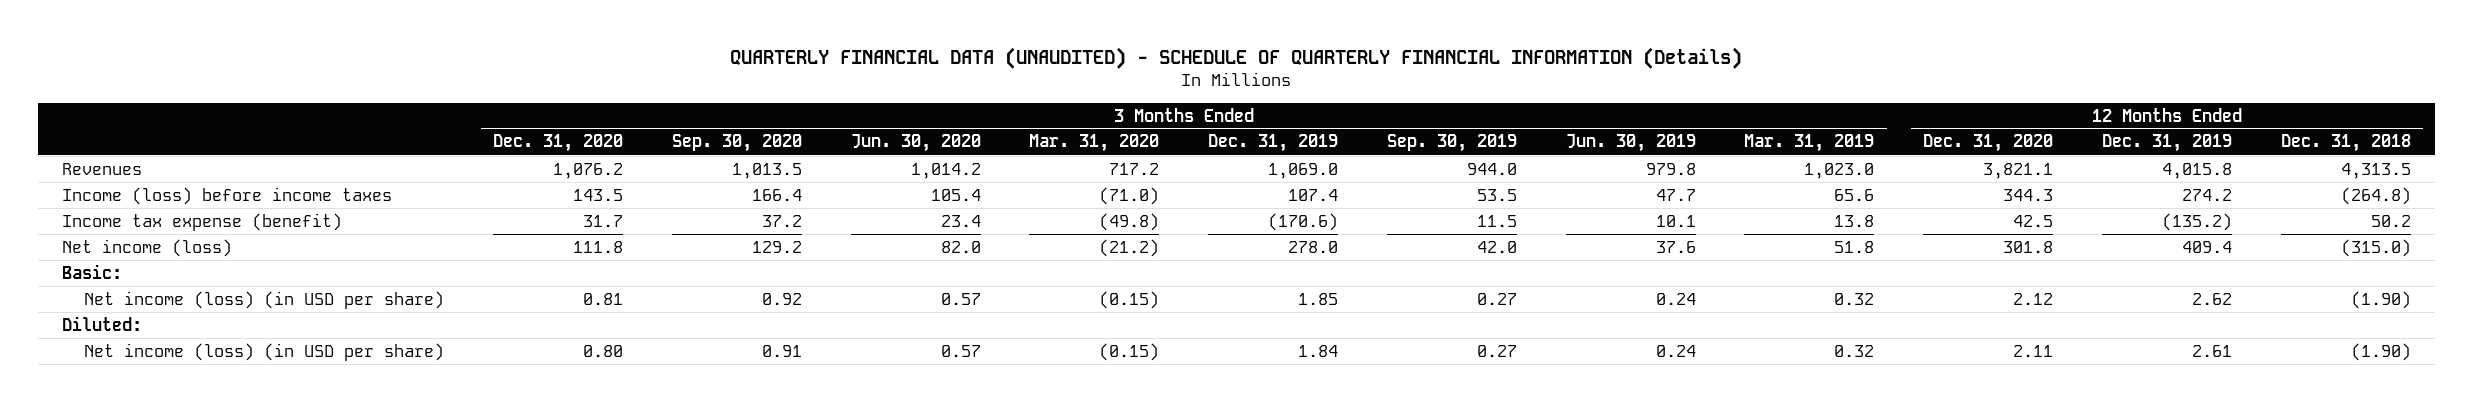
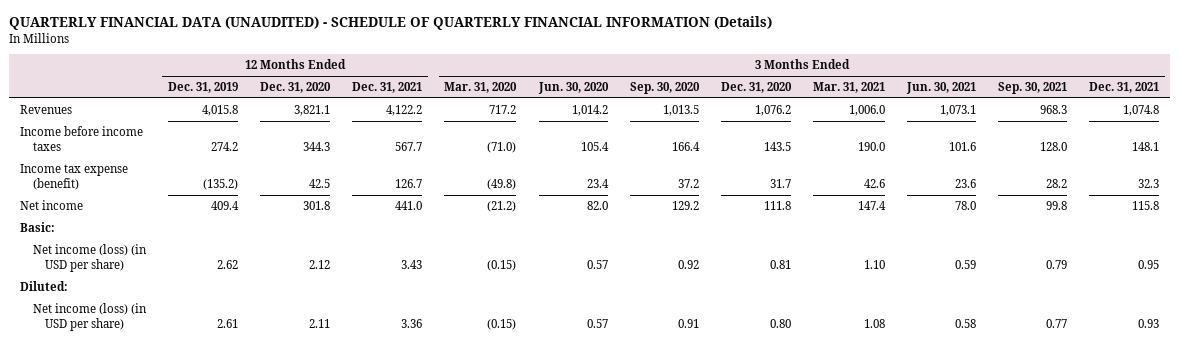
- | 3 Months Ended Dec. 31, 2020 | 3 Months Ended Sep. 30, 2020 | 3 Months Ended Jun. 30, 2020 | 3 Months Ended Mar. 31, 2020 | 3 Months Ended Dec. 31, 2019 | 3 Months Ended Sep. 30, 2019 | 3 Months Ended Jun. 30, 2019 | 3 Months Ended Mar. 31, 2019 | 12 Months Ended Dec. 31, 2020 | 12 Months Ended Dec. 31, 2019 | 12 Months Ended Dec. 31, 2018
+ | 12 Months Ended Dec. 31, 2019 | 12 Months Ended Dec. 31, 2020 | 12 Months Ended Dec. 31, 2021 | 3 Months Ended Mar. 31, 2020 | 3 Months Ended Jun. 30, 2020 | 3 Months Ended Sep. 30, 2020 | 3 Months Ended Dec. 31, 2020 | 3 Months Ended Mar. 31, 2021 | 3 Months Ended Jun. 30, 2021 | 3 Months Ended Sep. 30, 2021 | 3 Months Ended Dec. 31, 2021
- Income (loss) before income taxes | 143.5 | 166.4 | 105.4 | (71.0) | 107.4 | 53.5 | 47.7 | 65.6 | 344.3 | 274.2 | (264.8)
+ Income before income taxes | 274.2 | 344.3 | 567.7 | (71.0) | 105.4 | 166.4 | 143.5 | 190.0 | 101.6 | 128.0 | 148.1
- Net income (loss) | 111.8 | 129.2 | 82.0 | (21.2) | 278.0 | 42.0 | 37.6 | 51.8 | 301.8 | 409.4 | (315.0)
+ Net income | 409.4 | 301.8 | 441.0 | (21.2) | 82.0 | 129.2 | 111.8 | 147.4 | 78.0 | 99.8 | 115.8

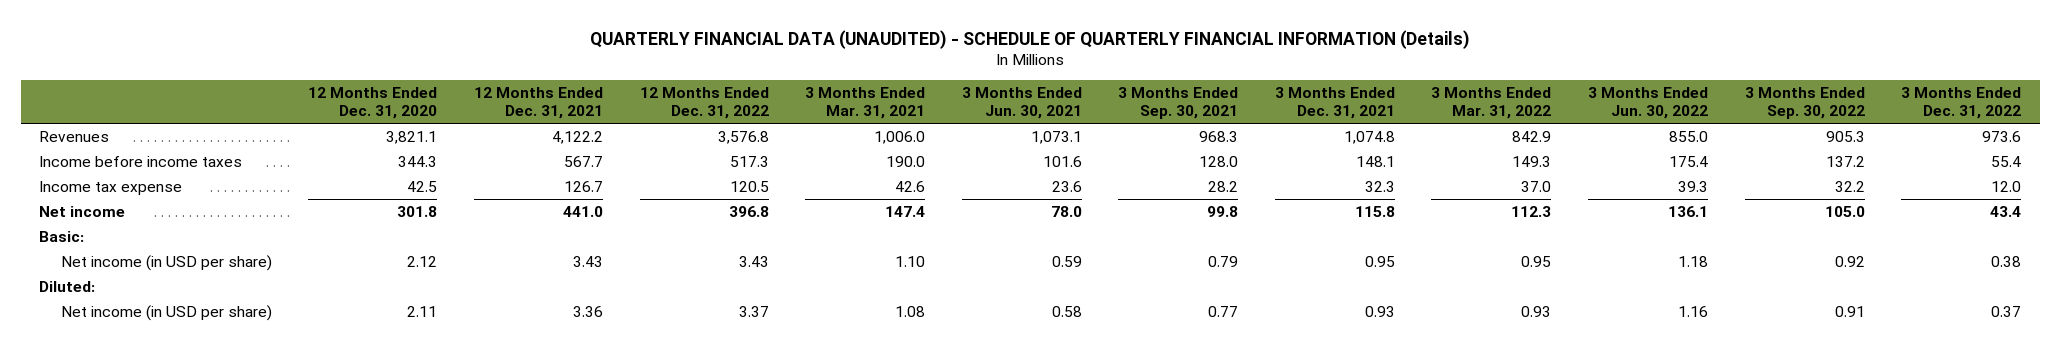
- | 12 Months Ended Dec. 31, 2019 | 12 Months Ended Dec. 31, 2020 | 12 Months Ended Dec. 31, 2021 | 3 Months Ended Mar. 31, 2020 | 3 Months Ended Jun. 30, 2020 | 3 Months Ended Sep. 30, 2020 | 3 Months Ended Dec. 31, 2020 | 3 Months Ended Mar. 31, 2021 | 3 Months Ended Jun. 30, 2021 | 3 Months Ended Sep. 30, 2021 | 3 Months Ended Dec. 31, 2021
+ | 12 Months Ended Dec. 31, 2020 | 12 Months Ended Dec. 31, 2021 | 12 Months Ended Dec. 31, 2022 | 3 Months Ended Mar. 31, 2021 | 3 Months Ended Jun. 30, 2021 | 3 Months Ended Sep. 30, 2021 | 3 Months Ended Dec. 31, 2021 | 3 Months Ended Mar. 31, 2022 | 3 Months Ended Jun. 30, 2022 | 3 Months Ended Sep. 30, 2022 | 3 Months Ended Dec. 31, 2022
- Income tax expense (benefit) | (135.2) | 42.5 | 126.7 | (49.8) | 23.4 | 37.2 | 31.7 | 42.6 | 23.6 | 28.2 | 32.3
+ Income tax expense | 42.5 | 126.7 | 120.5 | 42.6 | 23.6 | 28.2 | 32.3 | 37.0 | 39.3 | 32.2 | 12.0
- Net income (loss) (in USD per share) | 2.62 | 2.12 | 3.43 | (0.15) | 0.57 | 0.92 | 0.81 | 1.10 | 0.59 | 0.79 | 0.95
+ Net income (in USD per share) | 2.12 | 3.43 | 3.43 | 1.10 | 0.59 | 0.79 | 0.95 | 0.95 | 1.18 | 0.92 | 0.38
- Net income (loss) (in USD per share) | 2.61 | 2.11 | 3.36 | (0.15) | 0.57 | 0.91 | 0.80 | 1.08 | 0.58 | 0.77 | 0.93
+ Net income (in USD per share) | 2.11 | 3.36 | 3.37 | 1.08 | 0.58 | 0.77 | 0.93 | 0.93 | 1.16 | 0.91 | 0.37

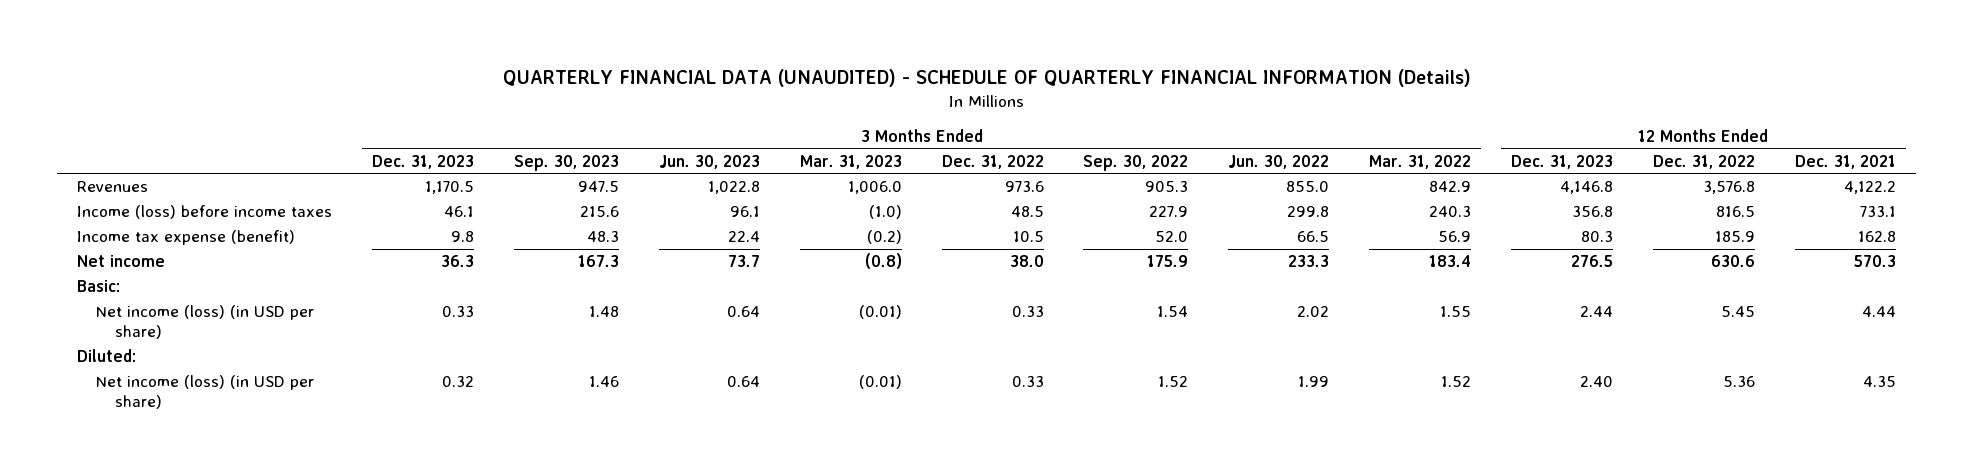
- | 12 Months Ended Dec. 31, 2020 | 12 Months Ended Dec. 31, 2021 | 12 Months Ended Dec. 31, 2022 | 3 Months Ended Mar. 31, 2021 | 3 Months Ended Jun. 30, 2021 | 3 Months Ended Sep. 30, 2021 | 3 Months Ended Dec. 31, 2021 | 3 Months Ended Mar. 31, 2022 | 3 Months Ended Jun. 30, 2022 | 3 Months Ended Sep. 30, 2022 | 3 Months Ended Dec. 31, 2022
+ | 3 Months Ended Dec. 31, 2023 | 3 Months Ended Sep. 30, 2023 | 3 Months Ended Jun. 30, 2023 | 3 Months Ended Mar. 31, 2023 | 3 Months Ended Dec. 31, 2022 | 3 Months Ended Sep. 30, 2022 | 3 Months Ended Jun. 30, 2022 | 3 Months Ended Mar. 31, 2022 | 12 Months Ended Dec. 31, 2023 | 12 Months Ended Dec. 31, 2022 | 12 Months Ended Dec. 31, 2021
- Income before income taxes | 344.3 | 567.7 | 517.3 | 190.0 | 101.6 | 128.0 | 148.1 | 149.3 | 175.4 | 137.2 | 55.4
- Income tax expense | 42.5 | 126.7 | 120.5 | 42.6 | 23.6 | 28.2 | 32.3 | 37.0 | 39.3 | 32.2 | 12.0
- Net income | 301.8 | 441.0 | 396.8 | 147.4 | 78.0 | 99.8 | 115.8 | 112.3 | 136.1 | 105.0 | 43.4
+ Income (loss) before income taxes | 46.1 | 215.6 | 96.1 | (1.0) | 48.5 | 227.9 | 299.8 | 240.3 | 356.8 | 816.5 | 733.1
+ Income tax expense (benefit) | 9.8 | 48.3 | 22.4 | (0.2) | 10.5 | 52.0 | 66.5 | 56.9 | 80.3 | 185.9 | 162.8
+ Net income | 36.3 | 167.3 | 73.7 | (0.8) | 38.0 | 175.9 | 233.3 | 183.4 | 276.5 | 630.6 | 570.3
- Net income (in USD per share) | 2.12 | 3.43 | 3.43 | 1.10 | 0.59 | 0.79 | 0.95 | 0.95 | 1.18 | 0.92 | 0.38
+ Net income (loss) (in USD per share) | 0.33 | 1.48 | 0.64 | (0.01) | 0.33 | 1.54 | 2.02 | 1.55 | 2.44 | 5.45 | 4.44
- Net income (in USD per share) | 2.11 | 3.36 | 3.37 | 1.08 | 0.58 | 0.77 | 0.93 | 0.93 | 1.16 | 0.91 | 0.37
+ Net income (loss) (in USD per share) | 0.32 | 1.46 | 0.64 | (0.01) | 0.33 | 1.52 | 1.99 | 1.52 | 2.40 | 5.36 | 4.35

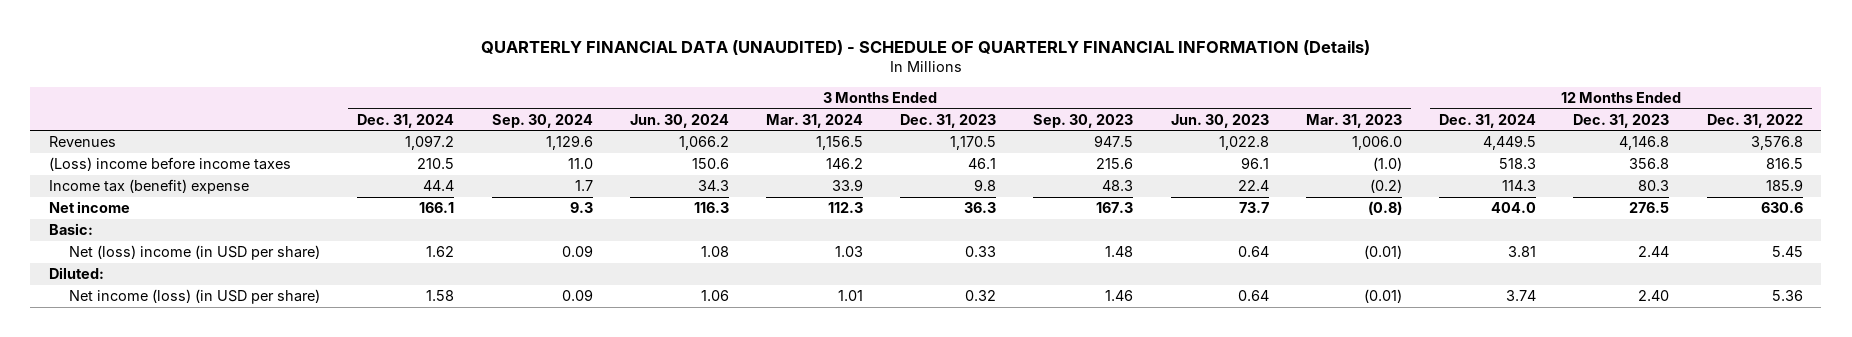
- | 3 Months Ended Dec. 31, 2023 | 3 Months Ended Sep. 30, 2023 | 3 Months Ended Jun. 30, 2023 | 3 Months Ended Mar. 31, 2023 | 3 Months Ended Dec. 31, 2022 | 3 Months Ended Sep. 30, 2022 | 3 Months Ended Jun. 30, 2022 | 3 Months Ended Mar. 31, 2022 | 12 Months Ended Dec. 31, 2023 | 12 Months Ended Dec. 31, 2022 | 12 Months Ended Dec. 31, 2021
+ | 3 Months Ended Dec. 31, 2024 | 3 Months Ended Sep. 30, 2024 | 3 Months Ended Jun. 30, 2024 | 3 Months Ended Mar. 31, 2024 | 3 Months Ended Dec. 31, 2023 | 3 Months Ended Sep. 30, 2023 | 3 Months Ended Jun. 30, 2023 | 3 Months Ended Mar. 31, 2023 | 12 Months Ended Dec. 31, 2024 | 12 Months Ended Dec. 31, 2023 | 12 Months Ended Dec. 31, 2022
- Income (loss) before income taxes | 46.1 | 215.6 | 96.1 | (1.0) | 48.5 | 227.9 | 299.8 | 240.3 | 356.8 | 816.5 | 733.1
- Income tax expense (benefit) | 9.8 | 48.3 | 22.4 | (0.2) | 10.5 | 52.0 | 66.5 | 56.9 | 80.3 | 185.9 | 162.8
+ (Loss) income before income taxes | 210.5 | 11.0 | 150.6 | 146.2 | 46.1 | 215.6 | 96.1 | (1.0) | 518.3 | 356.8 | 816.5
+ Income tax (benefit) expense | 44.4 | 1.7 | 34.3 | 33.9 | 9.8 | 48.3 | 22.4 | (0.2) | 114.3 | 80.3 | 185.9
- Net income (loss) (in USD per share) | 0.33 | 1.48 | 0.64 | (0.01) | 0.33 | 1.54 | 2.02 | 1.55 | 2.44 | 5.45 | 4.44
+ Net (loss) income (in USD per share) | 1.62 | 0.09 | 1.08 | 1.03 | 0.33 | 1.48 | 0.64 | (0.01) | 3.81 | 2.44 | 5.45

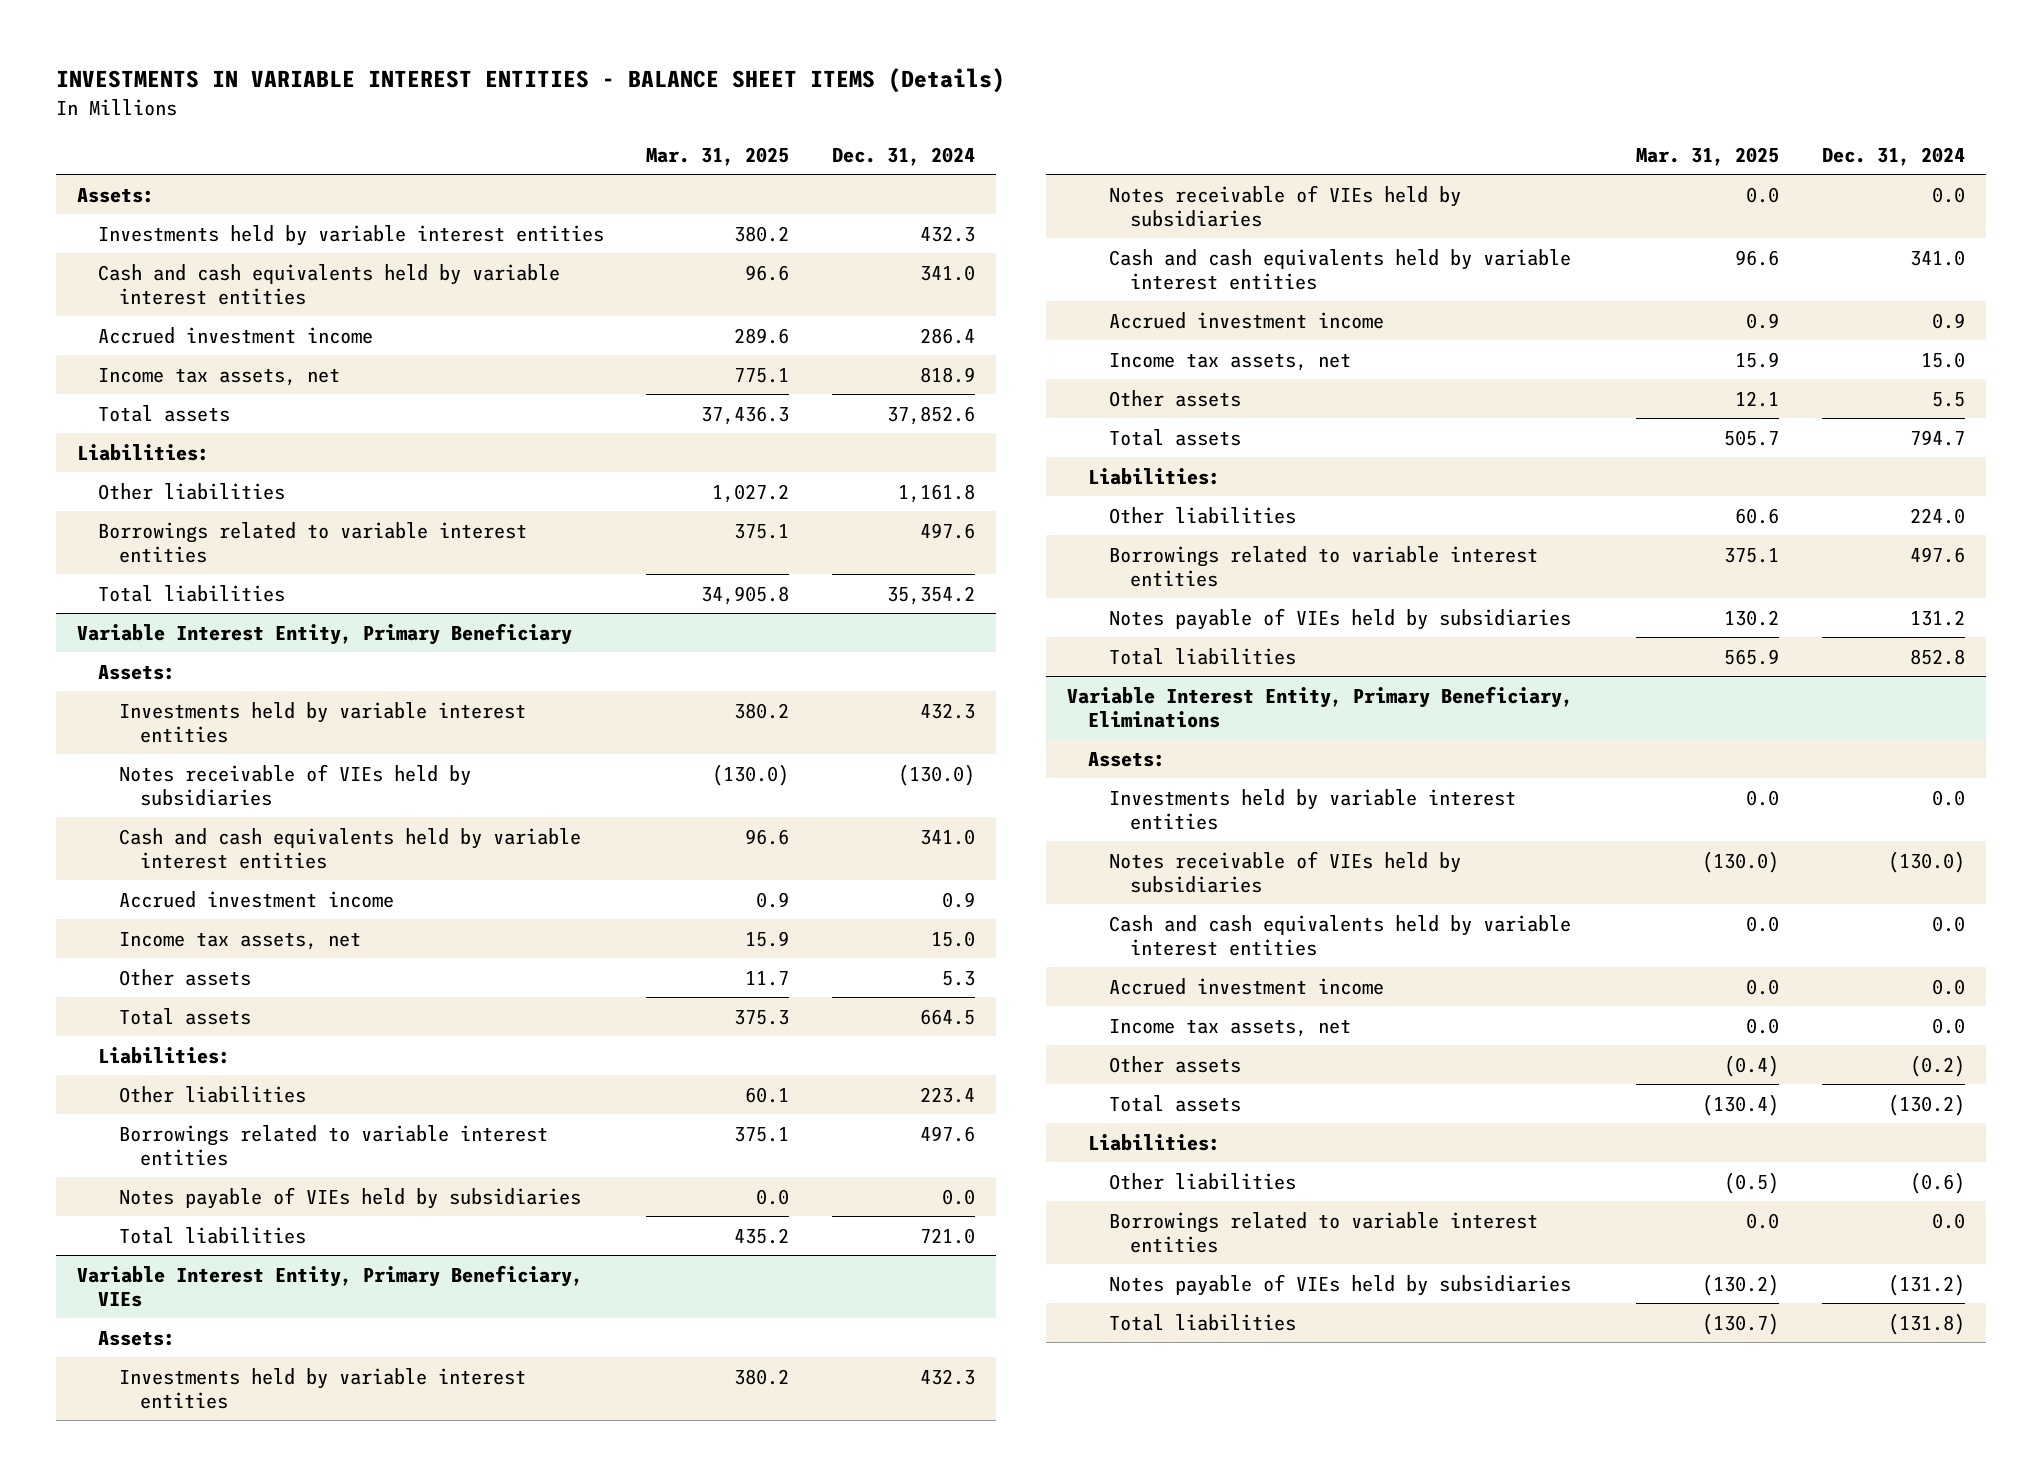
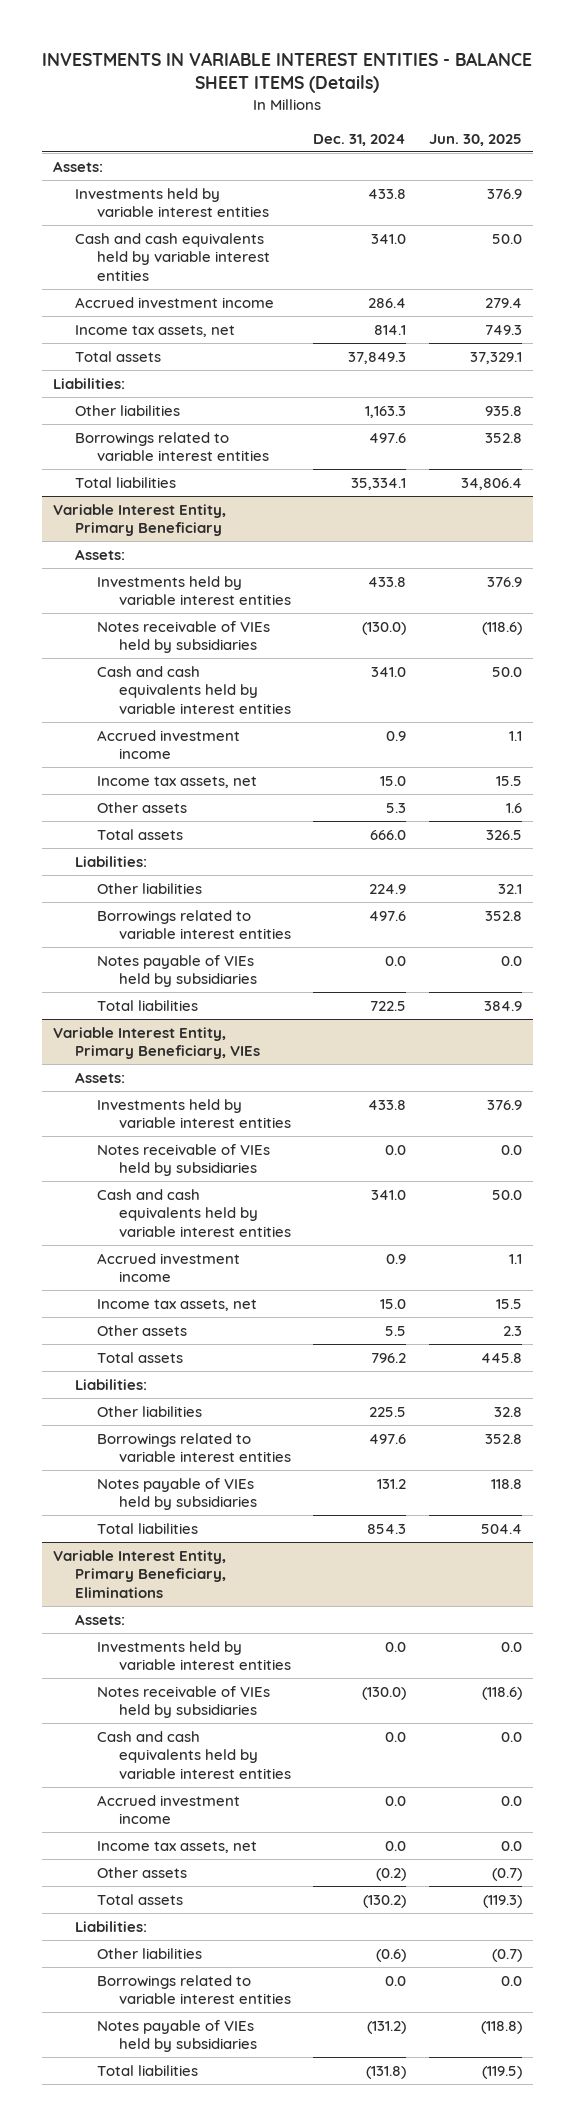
- | Mar. 31, 2025 | Dec. 31, 2024
+ | Dec. 31, 2024 | Jun. 30, 2025
- Investments held by variable interest entities | 380.2 | 432.3
+ Investments held by variable interest entities | 433.8 | 376.9
- Income tax assets, net | 775.1 | 818.9
- Total assets | 37,436.3 | 37,852.6
+ Income tax assets, net | 814.1 | 749.3
+ Total assets | 37,849.3 | 37,329.1
- Other liabilities | 1,027.2 | 1,161.8
+ Other liabilities | 1,163.3 | 935.8
- Total liabilities | 34,905.8 | 35,354.2
+ Total liabilities | 35,334.1 | 34,806.4
@ Variable Interest Entity, Primary Beneficiary
- Investments held by variable interest entities | 380.2 | 432.3
+ Investments held by variable interest entities | 433.8 | 376.9
- Total assets | 375.3 | 664.5
+ Total assets | 666.0 | 326.5
- Other liabilities | 60.1 | 223.4
+ Other liabilities | 224.9 | 32.1
- Total liabilities | 435.2 | 721.0
+ Total liabilities | 722.5 | 384.9
@ Variable Interest Entity, Primary Beneficiary, VIEs
- Investments held by variable interest entities | 380.2 | 432.3
+ Investments held by variable interest entities | 433.8 | 376.9
- Total assets | 505.7 | 794.7
+ Total assets | 796.2 | 445.8
- Other liabilities | 60.6 | 224.0
+ Other liabilities | 225.5 | 32.8
- Total liabilities | 565.9 | 852.8
+ Total liabilities | 854.3 | 504.4

